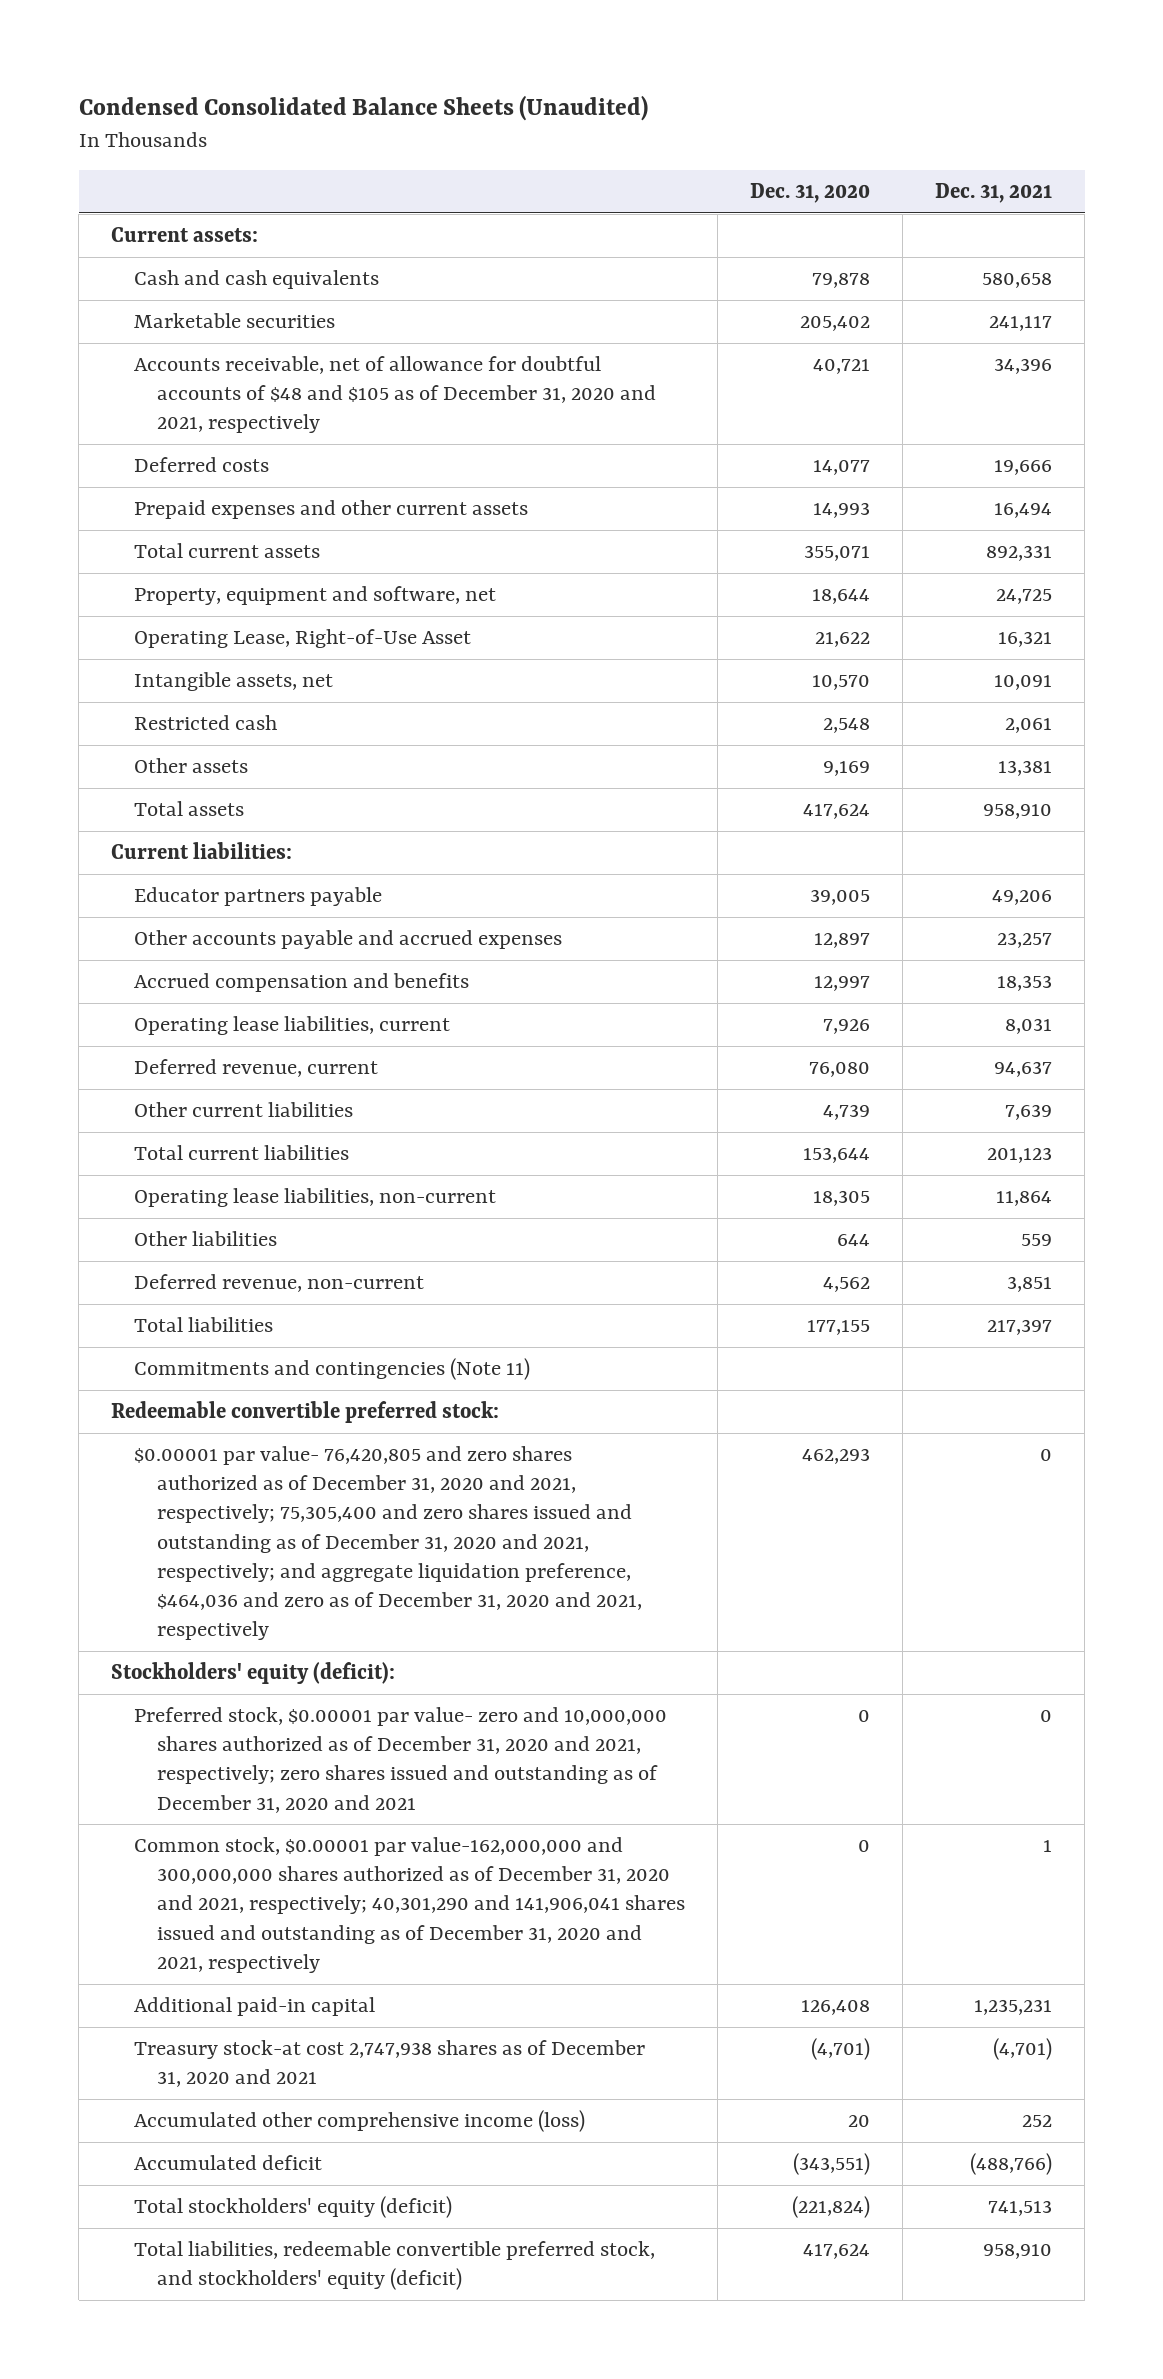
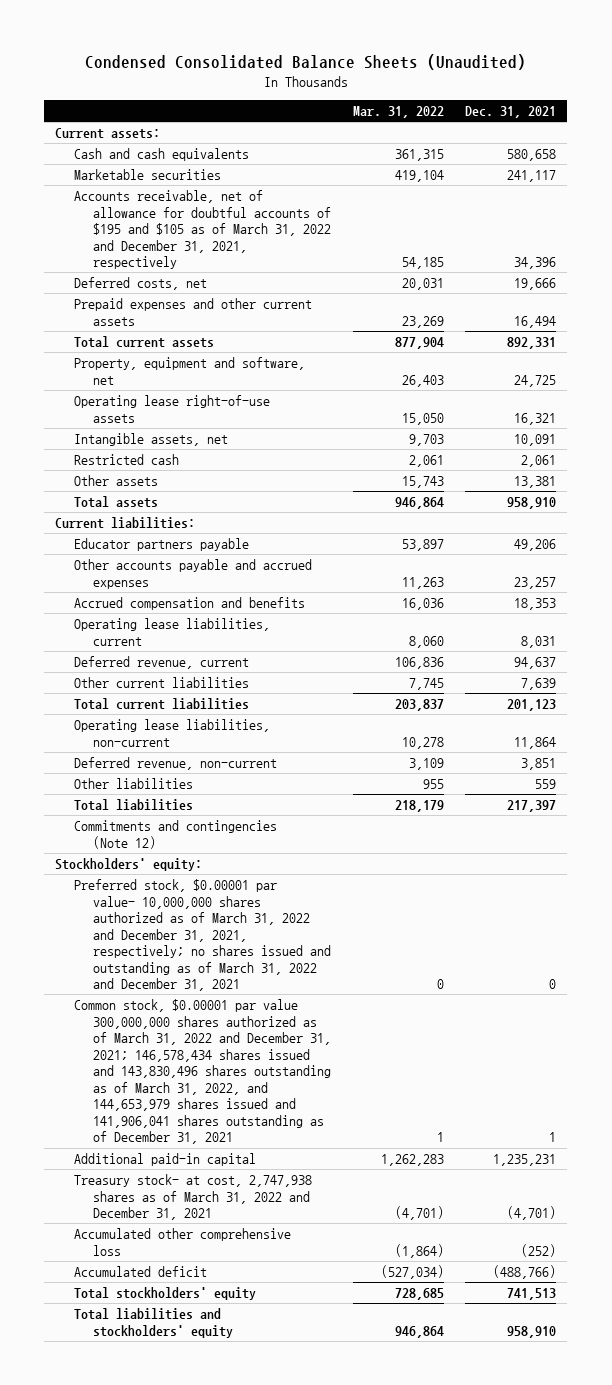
- | Dec. 31, 2020 | Dec. 31, 2021
+ | Mar. 31, 2022 | Dec. 31, 2021
- Accounts receivable, net of allowance for doubtful accounts of $48 and $105 as of December 31, 2020 and 2021, respectively | 40,721 | 34,396
- Deferred costs | 14,077 | 19,666
+ Accounts receivable, net of allowance for doubtful accounts of $195 and $105 as of March 31, 2022 and December 31, 2021, respectively | 54,185 | 34,396
+ Deferred costs, net | 20,031 | 19,666
- Operating Lease, Right-of-Use Asset | 21,622 | 16,321
+ Operating lease right-of-use assets | 15,050 | 16,321
moved down: Other liabilities | 955 | 559
- Commitments and contingencies (Note 11)
- Redeemable convertible preferred stock:
- $0.00001 par value- 76,420,805 and zero shares authorized as of December 31, 2020 and 2021, respectively; 75,305,400 and zero shares issued and outstanding as of December 31, 2020 and 2021, respectively; and aggregate liquidation preference, $464,036 and zero as of December 31, 2020 and 2021, respectively | 462,293 | 0
- Stockholders' equity (deficit):
- Preferred stock, $0.00001 par value- zero and 10,000,000 shares authorized as of December 31, 2020 and 2021, respectively; zero shares issued and outstanding as of December 31, 2020 and 2021 | 0 | 0
- Common stock, $0.00001 par value-162,000,000 and 300,000,000 shares authorized as of December 31, 2020 and 2021, respectively; 40,301,290 and 141,906,041 shares issued and outstanding as of December 31, 2020 and 2021, respectively | 0 | 1
+ Commitments and contingencies (Note 12)
+ Stockholders' equity:
+ Preferred stock, $0.00001 par value- 10,000,000 shares authorized as of March 31, 2022 and December 31, 2021, respectively; no shares issued and outstanding as of March 31, 2022 and December 31, 2021 | 0 | 0
+ Common stock, $0.00001 par value 300,000,000 shares authorized as of March 31, 2022 and December 31, 2021; 146,578,434 shares issued and 143,830,496 shares outstanding as of March 31, 2022, and 144,653,979 shares issued and 141,906,041 shares outstanding as of December 31, 2021 | 1 | 1
- Treasury stock-at cost 2,747,938 shares as of December 31, 2020 and 2021 | (4,701) | (4,701)
- Accumulated other comprehensive income (loss) | 20 | 252
+ Treasury stock- at cost, 2,747,938 shares as of March 31, 2022 and December 31, 2021 | (4,701) | (4,701)
+ Accumulated other comprehensive loss | (1,864) | (252)
- Total stockholders' equity (deficit) | (221,824) | 741,513
- Total liabilities, redeemable convertible preferred stock, and stockholders' equity (deficit) | 417,624 | 958,910
+ Total stockholders' equity | 728,685 | 741,513
+ Total liabilities and stockholders' equity | 946,864 | 958,910

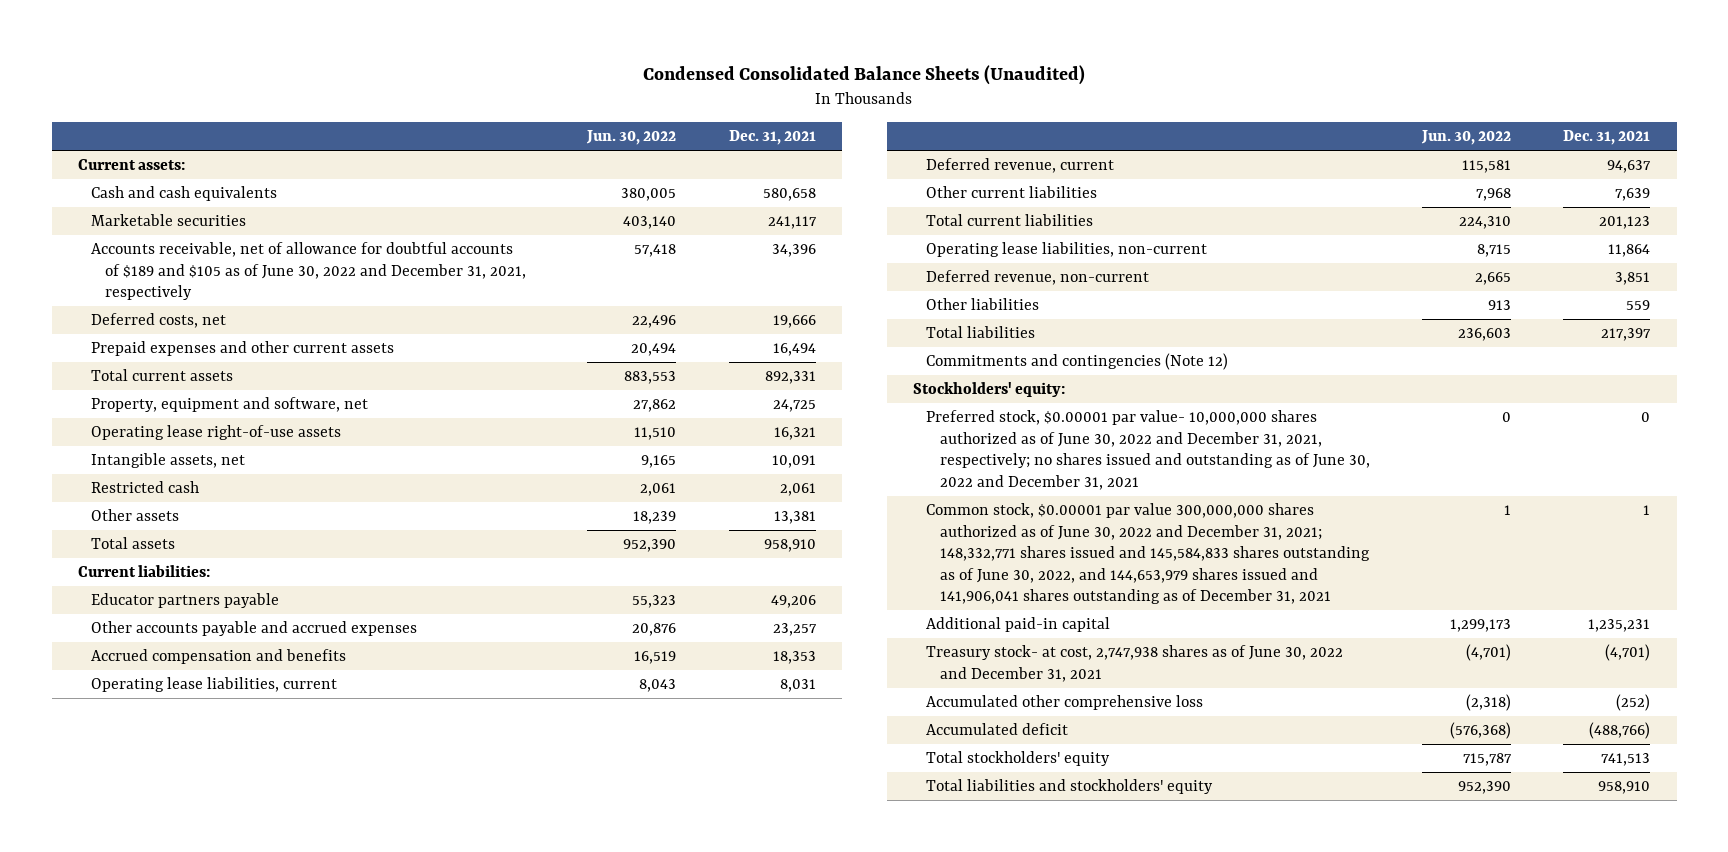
- | Mar. 31, 2022 | Dec. 31, 2021
+ | Jun. 30, 2022 | Dec. 31, 2021
- Accounts receivable, net of allowance for doubtful accounts of $195 and $105 as of March 31, 2022 and December 31, 2021, respectively | 54,185 | 34,396
+ Accounts receivable, net of allowance for doubtful accounts of $189 and $105 as of June 30, 2022 and December 31, 2021, respectively | 57,418 | 34,396
- Preferred stock, $0.00001 par value- 10,000,000 shares authorized as of March 31, 2022 and December 31, 2021, respectively; no shares issued and outstanding as of March 31, 2022 and December 31, 2021 | 0 | 0
- Common stock, $0.00001 par value 300,000,000 shares authorized as of March 31, 2022 and December 31, 2021; 146,578,434 shares issued and 143,830,496 shares outstanding as of March 31, 2022, and 144,653,979 shares issued and 141,906,041 shares outstanding as of December 31, 2021 | 1 | 1
+ Preferred stock, $0.00001 par value- 10,000,000 shares authorized as of June 30, 2022 and December 31, 2021, respectively; no shares issued and outstanding as of June 30, 2022 and December 31, 2021 | 0 | 0
+ Common stock, $0.00001 par value 300,000,000 shares authorized as of June 30, 2022 and December 31, 2021; 148,332,771 shares issued and 145,584,833 shares outstanding as of June 30, 2022, and 144,653,979 shares issued and 141,906,041 shares outstanding as of December 31, 2021 | 1 | 1
- Treasury stock- at cost, 2,747,938 shares as of March 31, 2022 and December 31, 2021 | (4,701) | (4,701)
+ Treasury stock- at cost, 2,747,938 shares as of June 30, 2022 and December 31, 2021 | (4,701) | (4,701)

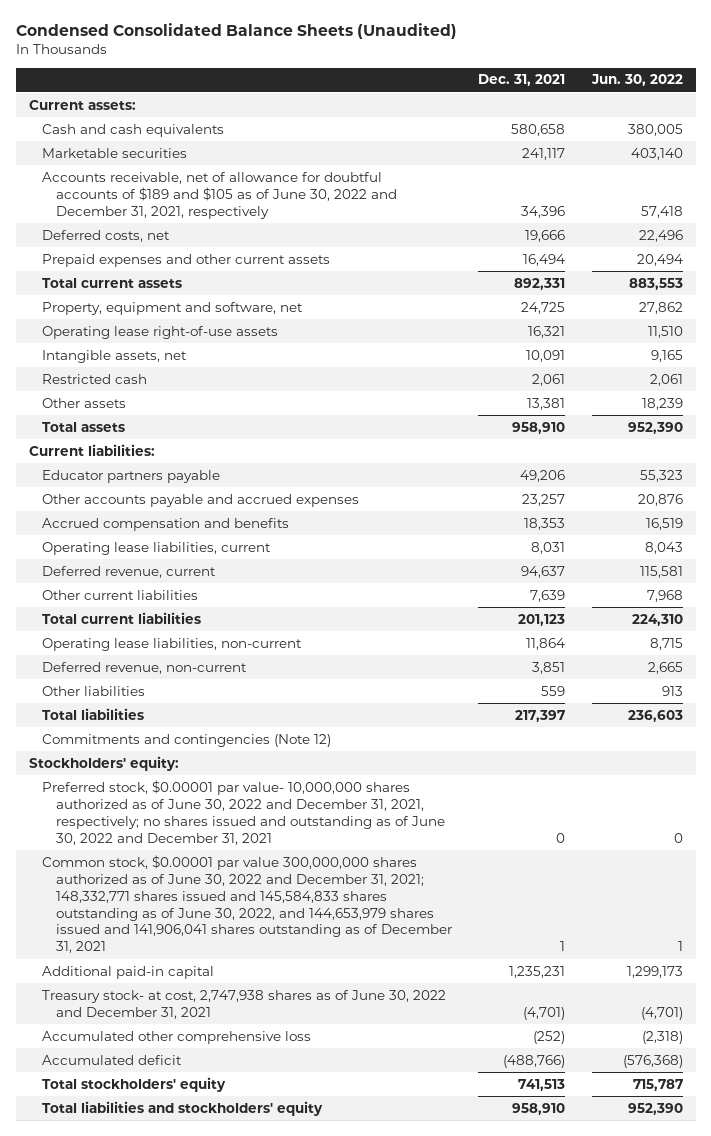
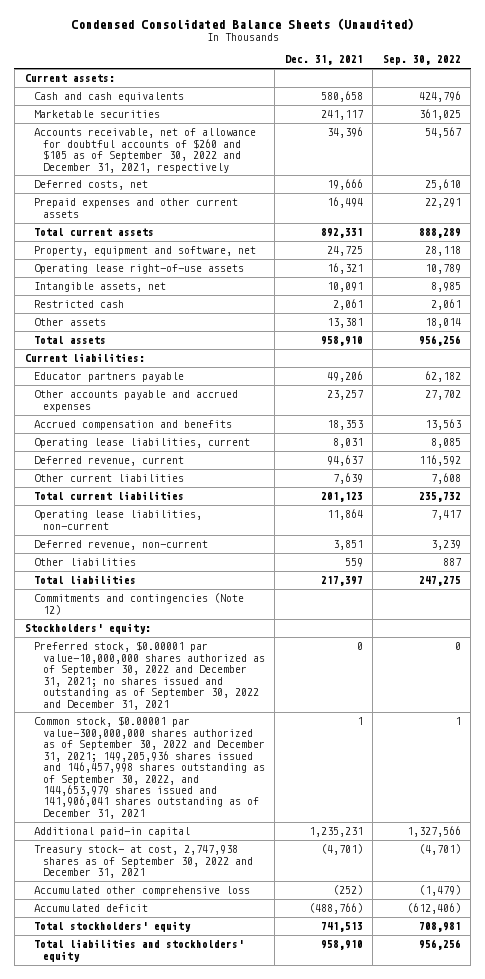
- | Dec. 31, 2021 | Jun. 30, 2022
+ | Dec. 31, 2021 | Sep. 30, 2022
- Accounts receivable, net of allowance for doubtful accounts of $189 and $105 as of June 30, 2022 and December 31, 2021, respectively | 34,396 | 57,418
+ Accounts receivable, net of allowance for doubtful accounts of $260 and $105 as of September 30, 2022 and December 31, 2021, respectively | 34,396 | 54,567
- Preferred stock, $0.00001 par value- 10,000,000 shares authorized as of June 30, 2022 and December 31, 2021, respectively; no shares issued and outstanding as of June 30, 2022 and December 31, 2021 | 0 | 0
- Common stock, $0.00001 par value 300,000,000 shares authorized as of June 30, 2022 and December 31, 2021; 148,332,771 shares issued and 145,584,833 shares outstanding as of June 30, 2022, and 144,653,979 shares issued and 141,906,041 shares outstanding as of December 31, 2021 | 1 | 1
+ Preferred stock, $0.00001 par value-10,000,000 shares authorized as of September 30, 2022 and December 31, 2021; no shares issued and outstanding as of September 30, 2022 and December 31, 2021 | 0 | 0
+ Common stock, $0.00001 par value-300,000,000 shares authorized as of September 30, 2022 and December 31, 2021; 149,205,936 shares issued and 146,457,998 shares outstanding as of September 30, 2022, and 144,653,979 shares issued and 141,906,041 shares outstanding as of December 31, 2021 | 1 | 1
- Treasury stock- at cost, 2,747,938 shares as of June 30, 2022 and December 31, 2021 | (4,701) | (4,701)
+ Treasury stock- at cost, 2,747,938 shares as of September 30, 2022 and December 31, 2021 | (4,701) | (4,701)

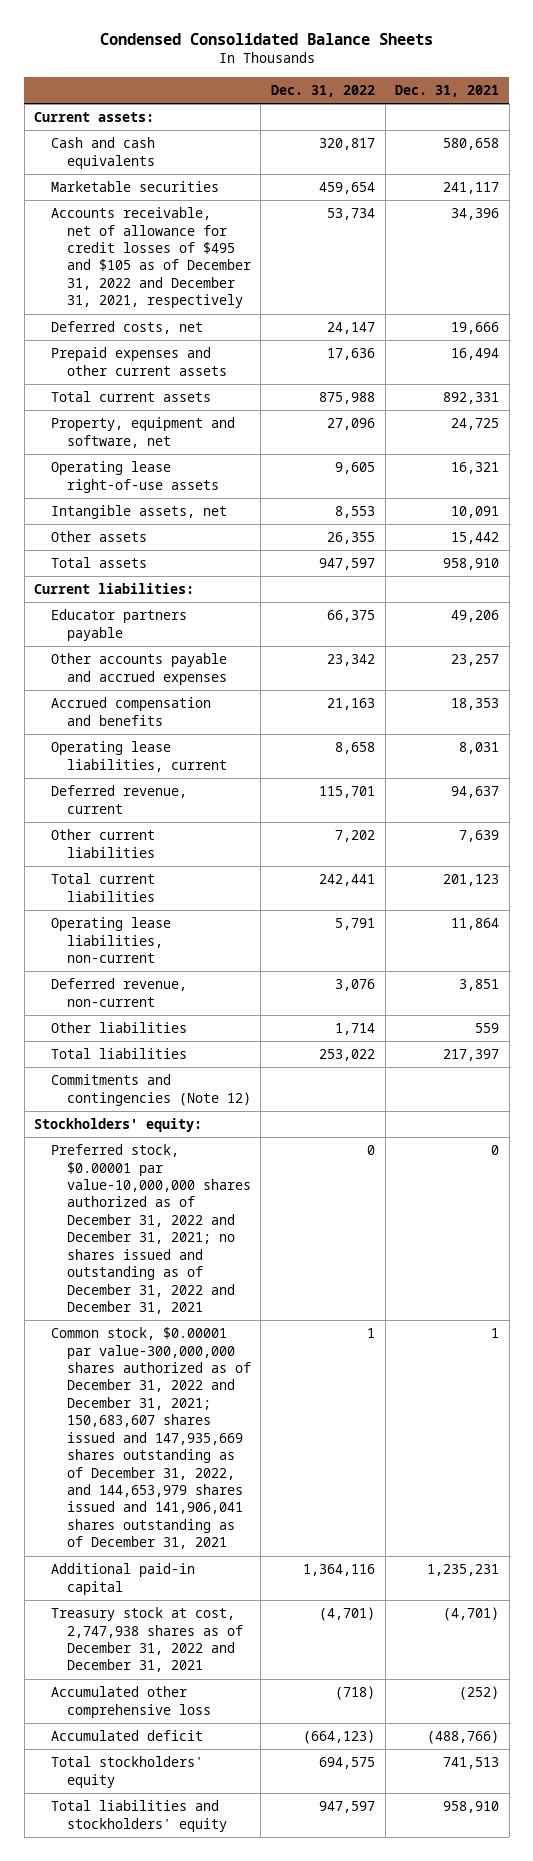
- Condensed Consolidated Balance Sheets (Unaudited)
+ Condensed Consolidated Balance Sheets
- | Dec. 31, 2021 | Sep. 30, 2022
+ | Dec. 31, 2022 | Dec. 31, 2021
- Accounts receivable, net of allowance for doubtful accounts of $260 and $105 as of September 30, 2022 and December 31, 2021, respectively | 34,396 | 54,567
+ Accounts receivable, net of allowance for credit losses of $495 and $105 as of December 31, 2022 and December 31, 2021, respectively | 53,734 | 34,396
- Restricted cash | 2,061 | 2,061
- Other assets | 13,381 | 18,014
+ Other assets | 26,355 | 15,442
- Preferred stock, $0.00001 par value-10,000,000 shares authorized as of September 30, 2022 and December 31, 2021; no shares issued and outstanding as of September 30, 2022 and December 31, 2021 | 0 | 0
- Common stock, $0.00001 par value-300,000,000 shares authorized as of September 30, 2022 and December 31, 2021; 149,205,936 shares issued and 146,457,998 shares outstanding as of September 30, 2022, and 144,653,979 shares issued and 141,906,041 shares outstanding as of December 31, 2021 | 1 | 1
+ Preferred stock, $0.00001 par value-10,000,000 shares authorized as of December 31, 2022 and December 31, 2021; no shares issued and outstanding as of December 31, 2022 and December 31, 2021 | 0 | 0
+ Common stock, $0.00001 par value-300,000,000 shares authorized as of December 31, 2022 and December 31, 2021; 150,683,607 shares issued and 147,935,669 shares outstanding as of December 31, 2022, and 144,653,979 shares issued and 141,906,041 shares outstanding as of December 31, 2021 | 1 | 1
- Treasury stock- at cost, 2,747,938 shares as of September 30, 2022 and December 31, 2021 | (4,701) | (4,701)
+ Treasury stock at cost, 2,747,938 shares as of December 31, 2022 and December 31, 2021 | (4,701) | (4,701)

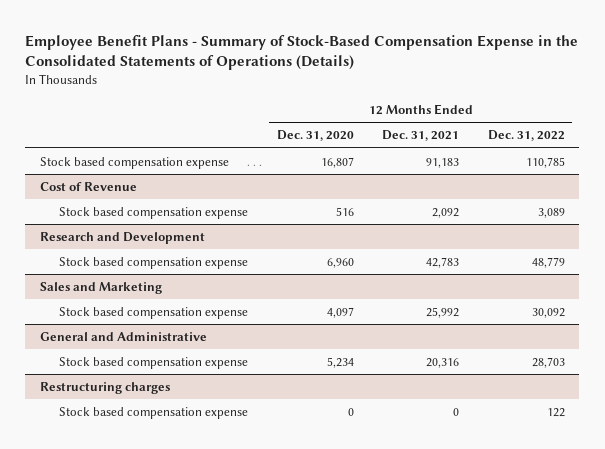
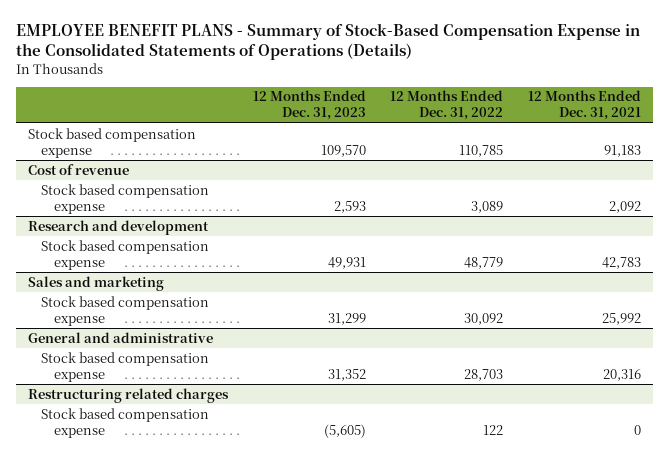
- Employee Benefit Plans - Summary of Stock-Based Compensation Expense in the Consolidated Statements of Operations (Details)
+ EMPLOYEE BENEFIT PLANS - Summary of Stock-Based Compensation Expense in the Consolidated Statements of Operations (Details)
- | 12 Months Ended Dec. 31, 2020 | 12 Months Ended Dec. 31, 2021 | 12 Months Ended Dec. 31, 2022
+ | 12 Months Ended Dec. 31, 2023 | 12 Months Ended Dec. 31, 2022 | 12 Months Ended Dec. 31, 2021
- Cost of Revenue
+ Cost of revenue
- Research and Development
+ Research and development
- Sales and Marketing
+ Sales and marketing
- General and Administrative
+ General and administrative
- Restructuring charges
+ Restructuring related charges

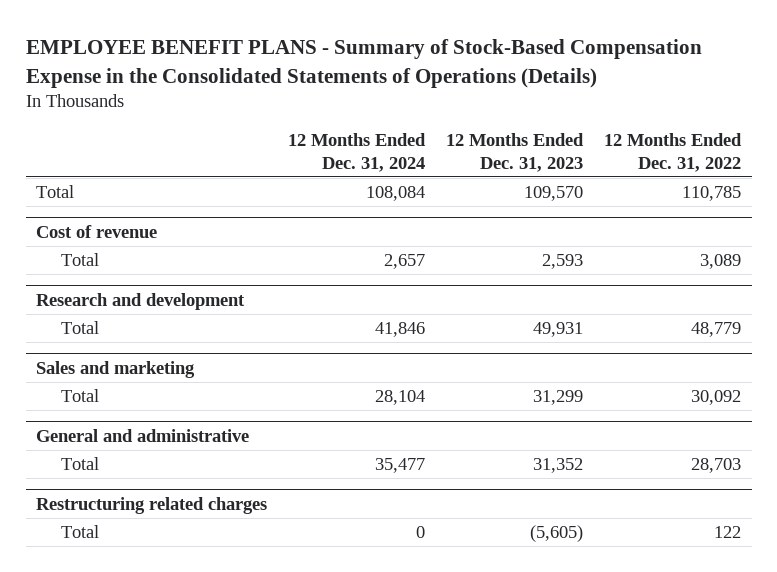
- | 12 Months Ended Dec. 31, 2023 | 12 Months Ended Dec. 31, 2022 | 12 Months Ended Dec. 31, 2021
+ | 12 Months Ended Dec. 31, 2024 | 12 Months Ended Dec. 31, 2023 | 12 Months Ended Dec. 31, 2022
- Stock based compensation expense | 109,570 | 110,785 | 91,183
+ Total | 108,084 | 109,570 | 110,785
@ Cost of revenue
- Stock based compensation expense | 2,593 | 3,089 | 2,092
+ Total | 2,657 | 2,593 | 3,089
@ Research and development
- Stock based compensation expense | 49,931 | 48,779 | 42,783
+ Total | 41,846 | 49,931 | 48,779
@ Sales and marketing
- Stock based compensation expense | 31,299 | 30,092 | 25,992
+ Total | 28,104 | 31,299 | 30,092
@ General and administrative
- Stock based compensation expense | 31,352 | 28,703 | 20,316
+ Total | 35,477 | 31,352 | 28,703
@ Restructuring related charges
- Stock based compensation expense | (5,605) | 122 | 0
+ Total | 0 | (5,605) | 122

